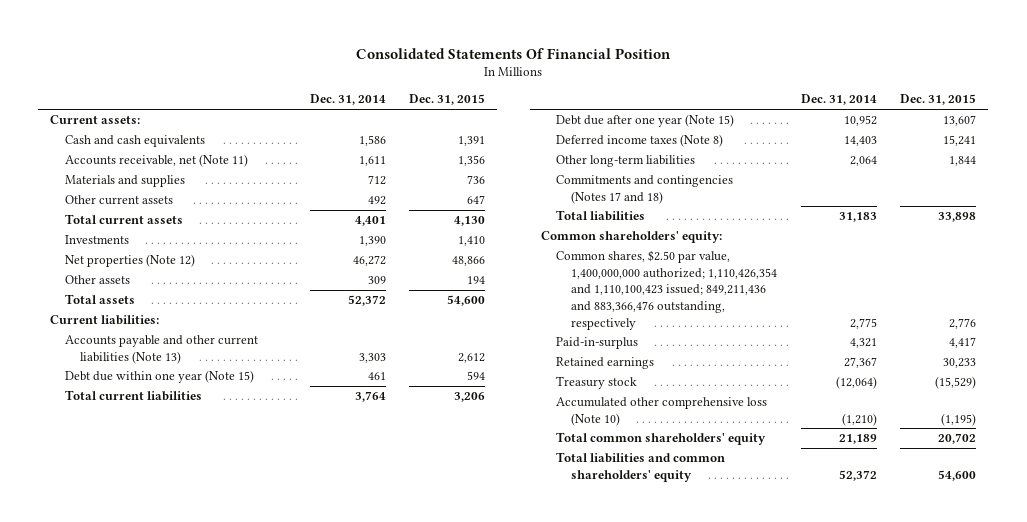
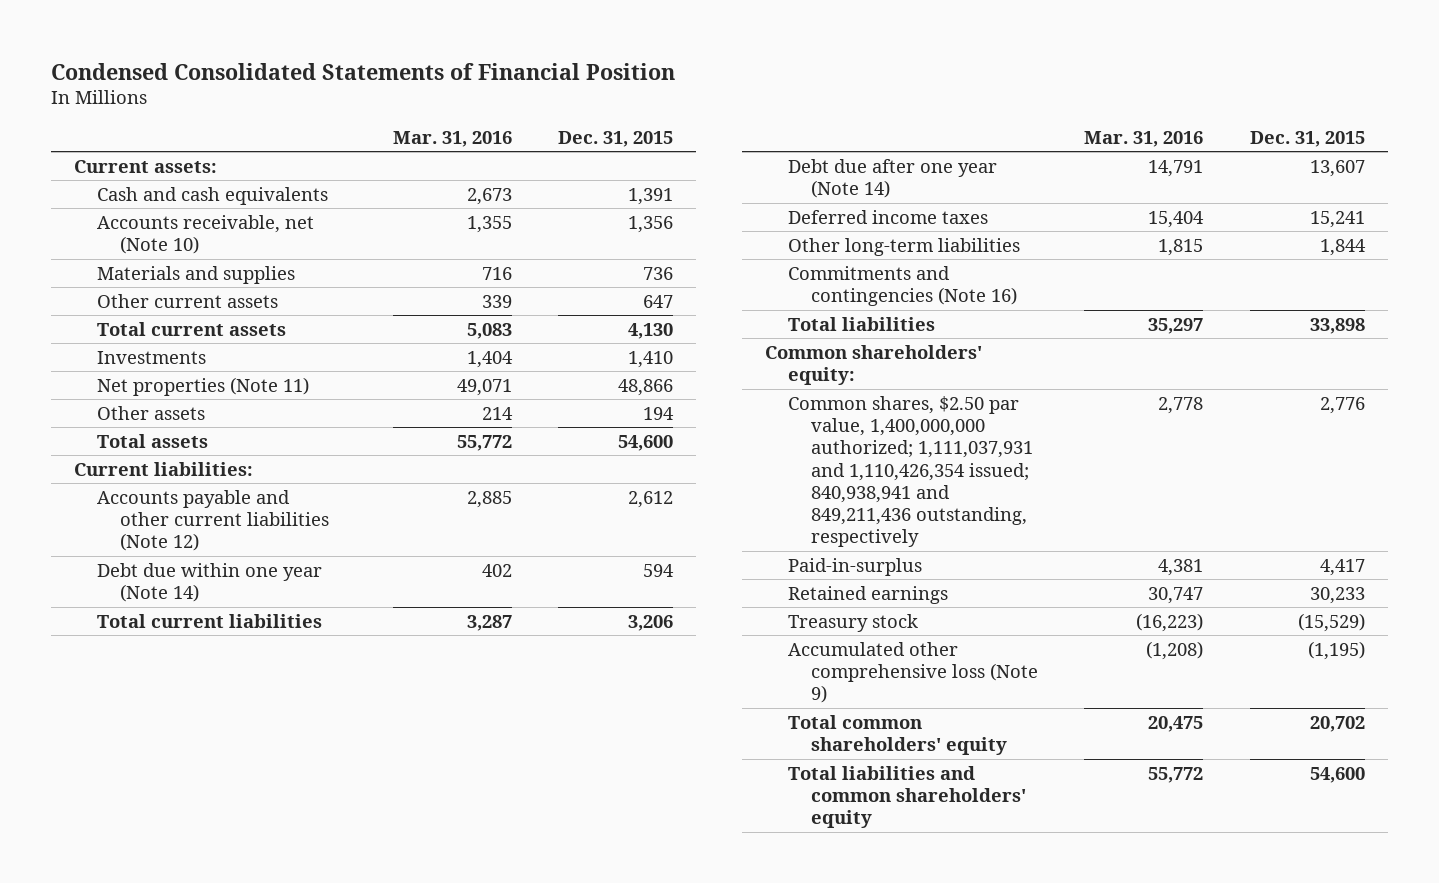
- Consolidated Statements Of Financial Position
+ Condensed Consolidated Statements of Financial Position
- | Dec. 31, 2014 | Dec. 31, 2015
+ | Mar. 31, 2016 | Dec. 31, 2015
- Accounts receivable, net (Note 11) | 1,611 | 1,356
+ Accounts receivable, net (Note 10) | 1,355 | 1,356
- Net properties (Note 12) | 46,272 | 48,866
+ Net properties (Note 11) | 49,071 | 48,866
- Accounts payable and other current liabilities (Note 13) | 3,303 | 2,612
- Debt due within one year (Note 15) | 461 | 594
+ Accounts payable and other current liabilities (Note 12) | 2,885 | 2,612
+ Debt due within one year (Note 14) | 402 | 594
- Debt due after one year (Note 15) | 10,952 | 13,607
- Deferred income taxes (Note 8) | 14,403 | 15,241
+ Debt due after one year (Note 14) | 14,791 | 13,607
+ Deferred income taxes | 15,404 | 15,241
- Commitments and contingencies (Notes 17 and 18)
+ Commitments and contingencies (Note 16)
- Common shares, $2.50 par value, 1,400,000,000 authorized; 1,110,426,354 and 1,110,100,423 issued; 849,211,436 and 883,366,476 outstanding, respectively | 2,775 | 2,776
+ Common shares, $2.50 par value, 1,400,000,000 authorized; 1,111,037,931 and 1,110,426,354 issued; 840,938,941 and 849,211,436 outstanding, respectively | 2,778 | 2,776
- Accumulated other comprehensive loss (Note 10) | (1,210) | (1,195)
+ Accumulated other comprehensive loss (Note 9) | (1,208) | (1,195)

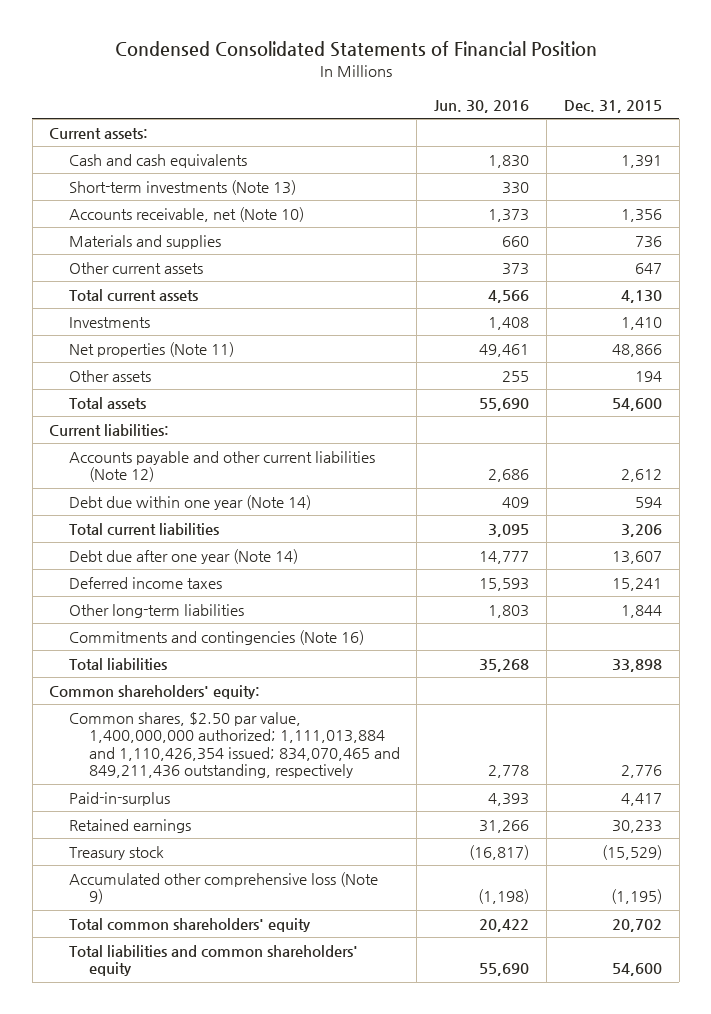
- | Mar. 31, 2016 | Dec. 31, 2015
+ | Jun. 30, 2016 | Dec. 31, 2015
+ Short-term investments (Note 13) | 330 |
- Common shares, $2.50 par value, 1,400,000,000 authorized; 1,111,037,931 and 1,110,426,354 issued; 840,938,941 and 849,211,436 outstanding, respectively | 2,778 | 2,776
+ Common shares, $2.50 par value, 1,400,000,000 authorized; 1,111,013,884 and 1,110,426,354 issued; 834,070,465 and 849,211,436 outstanding, respectively | 2,778 | 2,776

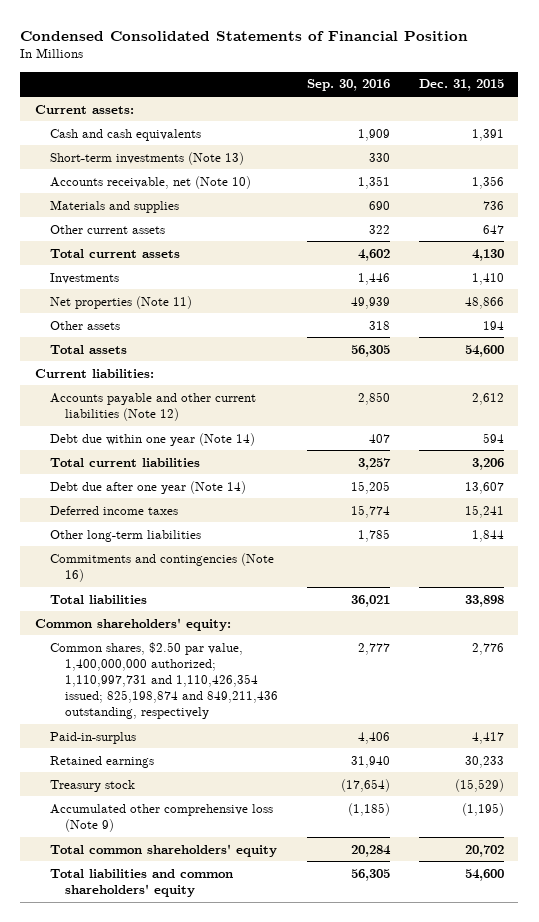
- | Jun. 30, 2016 | Dec. 31, 2015
+ | Sep. 30, 2016 | Dec. 31, 2015
- Common shares, $2.50 par value, 1,400,000,000 authorized; 1,111,013,884 and 1,110,426,354 issued; 834,070,465 and 849,211,436 outstanding, respectively | 2,778 | 2,776
+ Common shares, $2.50 par value, 1,400,000,000 authorized; 1,110,997,731 and 1,110,426,354 issued; 825,198,874 and 849,211,436 outstanding, respectively | 2,777 | 2,776

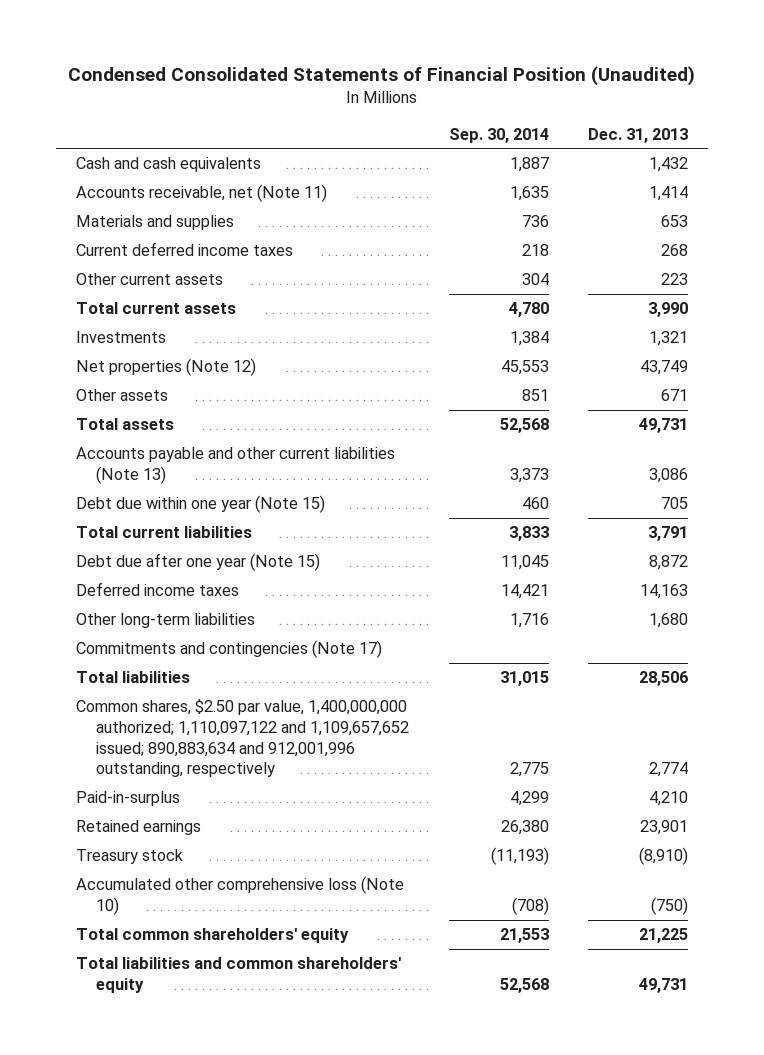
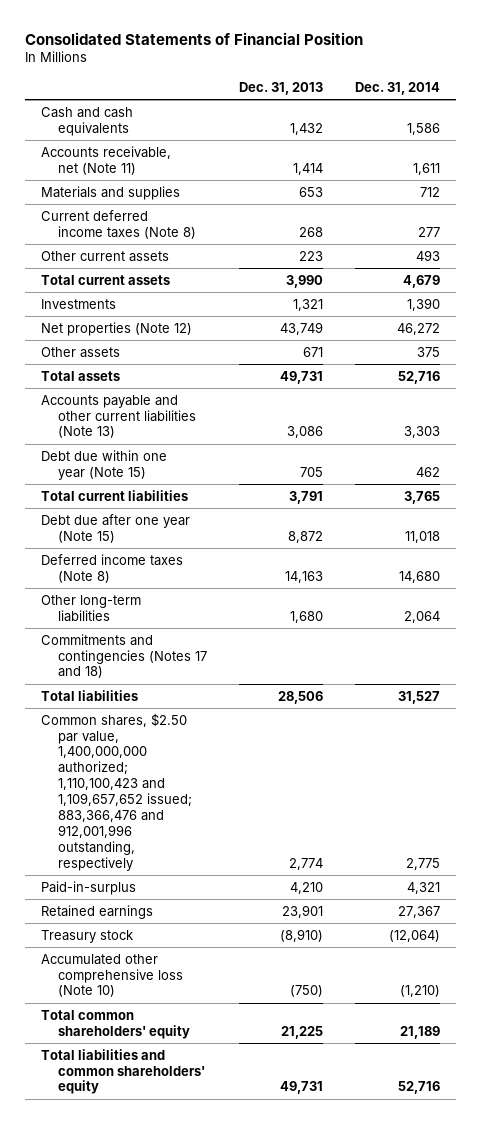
- Condensed Consolidated Statements of Financial Position (Unaudited)
+ Consolidated Statements of Financial Position
- | Sep. 30, 2014 | Dec. 31, 2013
+ | Dec. 31, 2013 | Dec. 31, 2014
- Current deferred income taxes | 218 | 268
+ Current deferred income taxes (Note 8) | 268 | 277
- Deferred income taxes | 14,421 | 14,163
+ Deferred income taxes (Note 8) | 14,163 | 14,680
- Commitments and contingencies (Note 17)
+ Commitments and contingencies (Notes 17 and 18)
- Common shares, $2.50 par value, 1,400,000,000 authorized; 1,110,097,122 and 1,109,657,652 issued; 890,883,634 and 912,001,996 outstanding, respectively | 2,775 | 2,774
+ Common shares, $2.50 par value, 1,400,000,000 authorized; 1,110,100,423 and 1,109,657,652 issued; 883,366,476 and 912,001,996 outstanding, respectively | 2,774 | 2,775

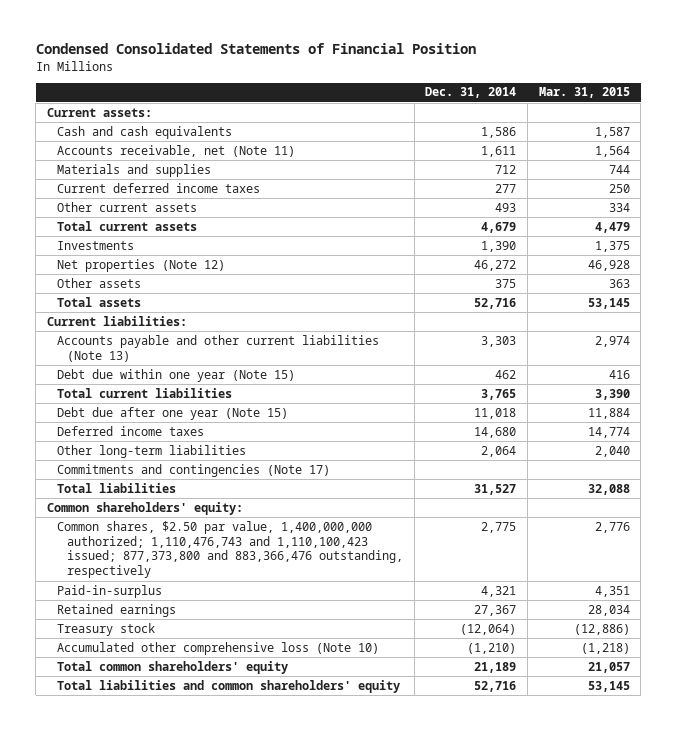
- Consolidated Statements of Financial Position
+ Condensed Consolidated Statements of Financial Position
- | Dec. 31, 2013 | Dec. 31, 2014
+ | Dec. 31, 2014 | Mar. 31, 2015
+ Current assets:
- Current deferred income taxes (Note 8) | 268 | 277
+ Current deferred income taxes | 277 | 250
+ Current liabilities:
- Deferred income taxes (Note 8) | 14,163 | 14,680
+ Deferred income taxes | 14,680 | 14,774
- Commitments and contingencies (Notes 17 and 18)
+ Commitments and contingencies (Note 17)
- Common shares, $2.50 par value, 1,400,000,000 authorized; 1,110,100,423 and 1,109,657,652 issued; 883,366,476 and 912,001,996 outstanding, respectively | 2,774 | 2,775
+ Common shareholders' equity:
+ Common shares, $2.50 par value, 1,400,000,000 authorized; 1,110,476,743 and 1,110,100,423 issued; 877,373,800 and 883,366,476 outstanding, respectively | 2,775 | 2,776

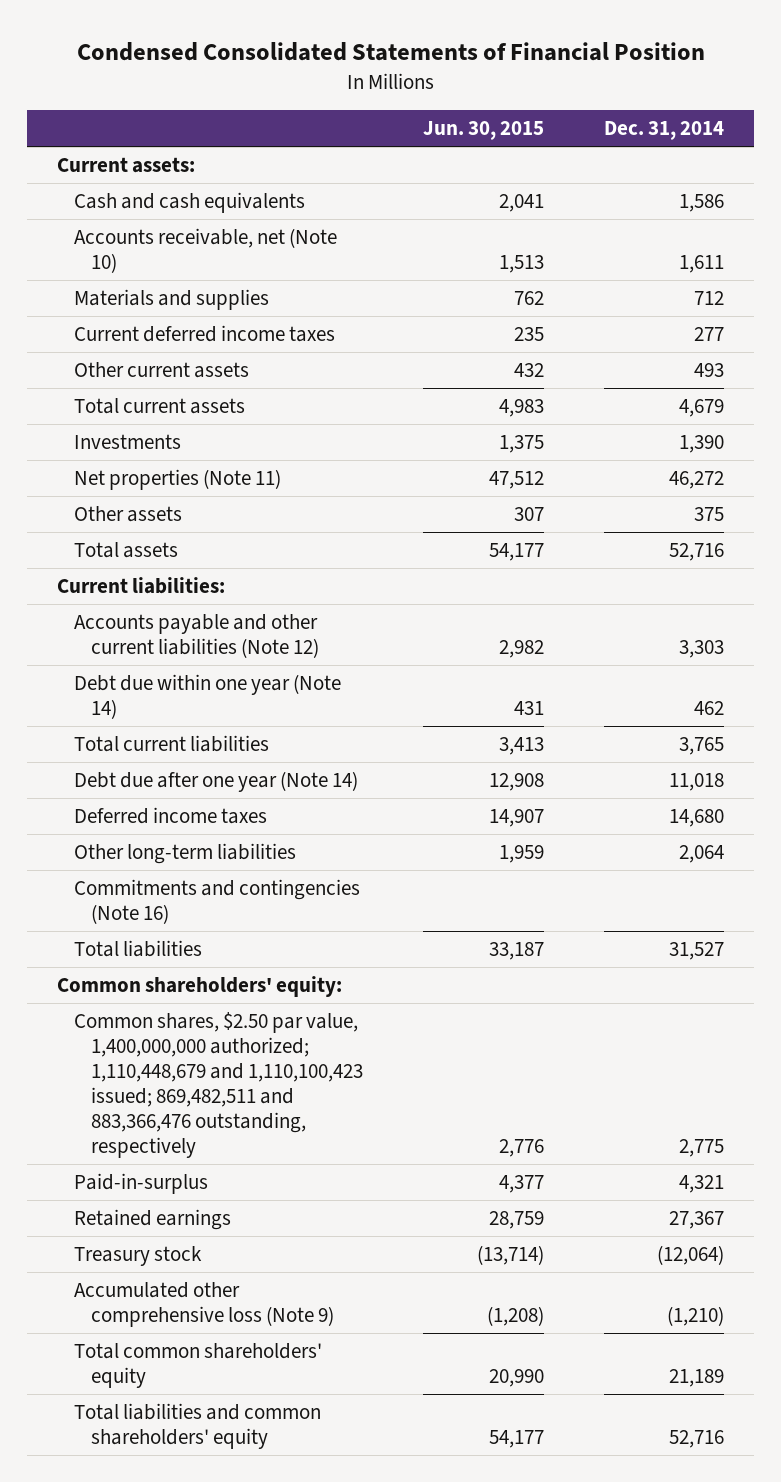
- | Dec. 31, 2014 | Mar. 31, 2015
+ | Jun. 30, 2015 | Dec. 31, 2014
- Accounts receivable, net (Note 11) | 1,611 | 1,564
+ Accounts receivable, net (Note 10) | 1,513 | 1,611
- Net properties (Note 12) | 46,272 | 46,928
+ Net properties (Note 11) | 47,512 | 46,272
- Accounts payable and other current liabilities (Note 13) | 3,303 | 2,974
- Debt due within one year (Note 15) | 462 | 416
+ Accounts payable and other current liabilities (Note 12) | 2,982 | 3,303
+ Debt due within one year (Note 14) | 431 | 462
- Debt due after one year (Note 15) | 11,018 | 11,884
+ Debt due after one year (Note 14) | 12,908 | 11,018
- Commitments and contingencies (Note 17)
+ Commitments and contingencies (Note 16)
- Common shares, $2.50 par value, 1,400,000,000 authorized; 1,110,476,743 and 1,110,100,423 issued; 877,373,800 and 883,366,476 outstanding, respectively | 2,775 | 2,776
+ Common shares, $2.50 par value, 1,400,000,000 authorized; 1,110,448,679 and 1,110,100,423 issued; 869,482,511 and 883,366,476 outstanding, respectively | 2,776 | 2,775
- Accumulated other comprehensive loss (Note 10) | (1,210) | (1,218)
+ Accumulated other comprehensive loss (Note 9) | (1,208) | (1,210)

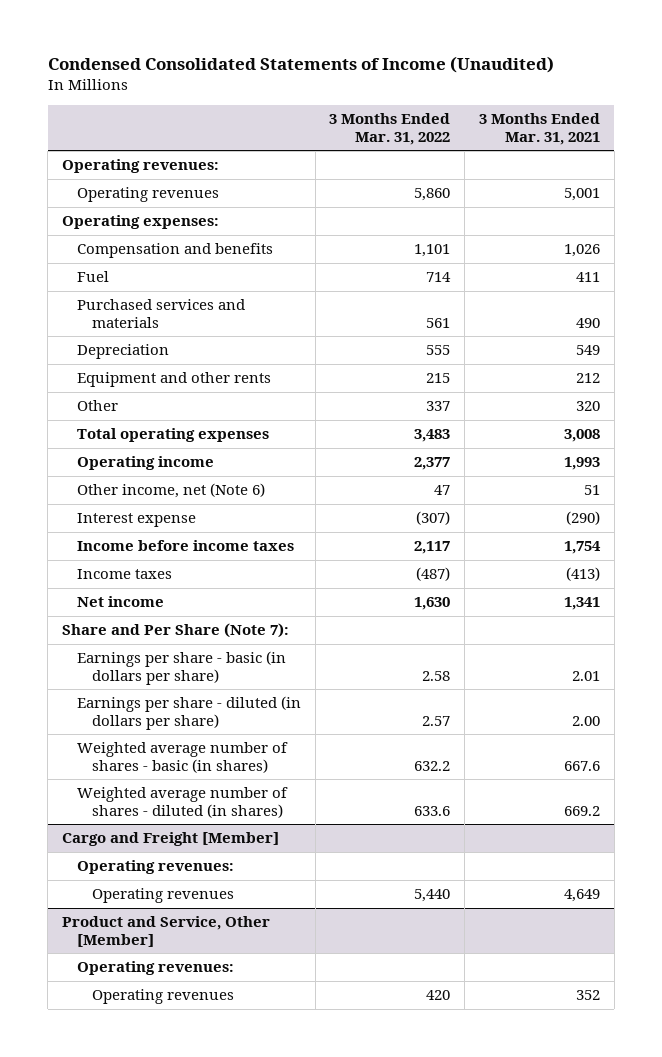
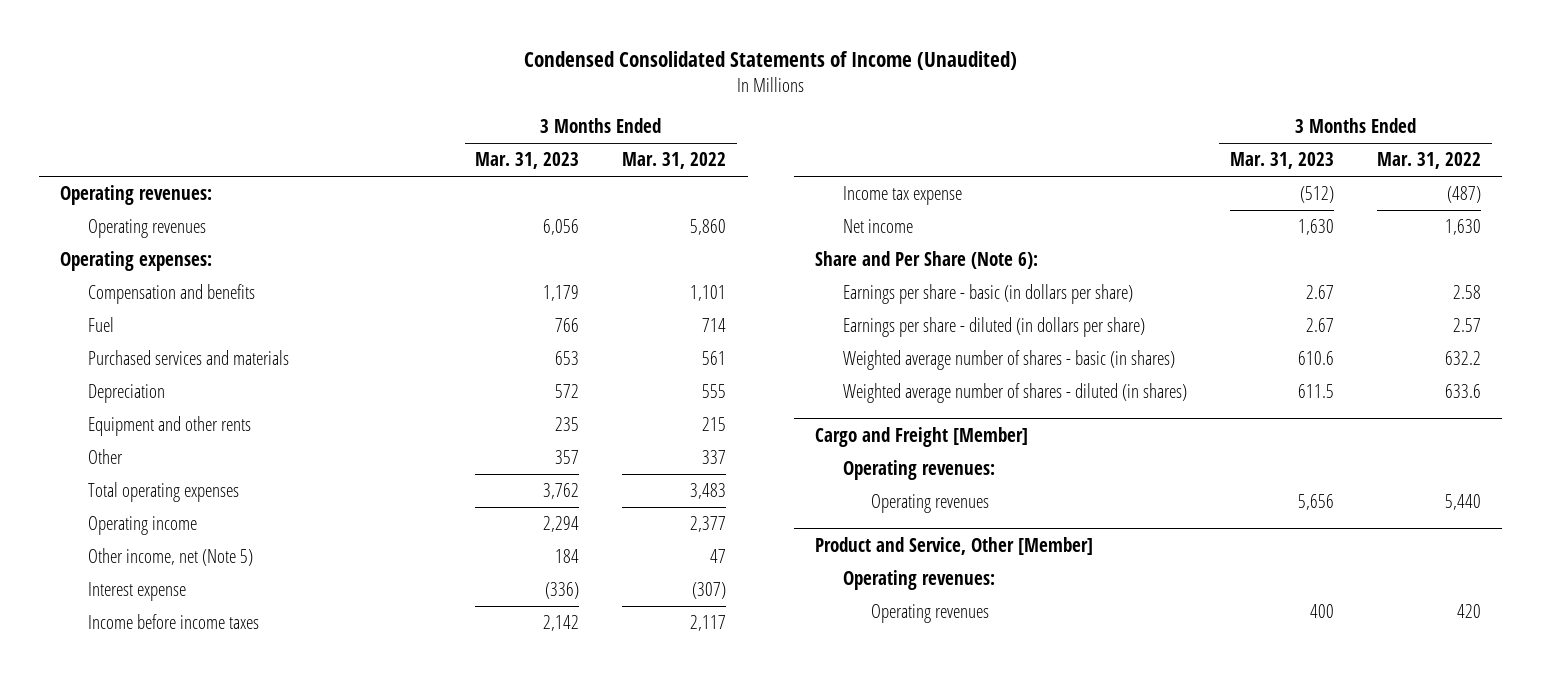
- | 3 Months Ended Mar. 31, 2022 | 3 Months Ended Mar. 31, 2021
+ | 3 Months Ended Mar. 31, 2023 | 3 Months Ended Mar. 31, 2022
- Other income, net (Note 6) | 47 | 51
+ Other income, net (Note 5) | 184 | 47
- Income taxes | (487) | (413)
+ Income tax expense | (512) | (487)
- Share and Per Share (Note 7):
+ Share and Per Share (Note 6):

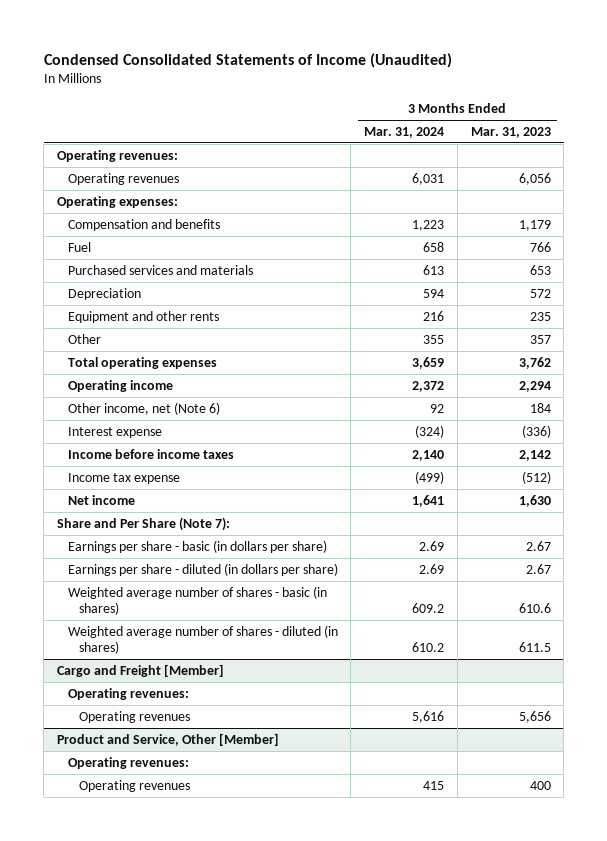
- | 3 Months Ended Mar. 31, 2023 | 3 Months Ended Mar. 31, 2022
+ | 3 Months Ended Mar. 31, 2024 | 3 Months Ended Mar. 31, 2023
- Other income, net (Note 5) | 184 | 47
+ Other income, net (Note 6) | 92 | 184
- Share and Per Share (Note 6):
+ Share and Per Share (Note 7):

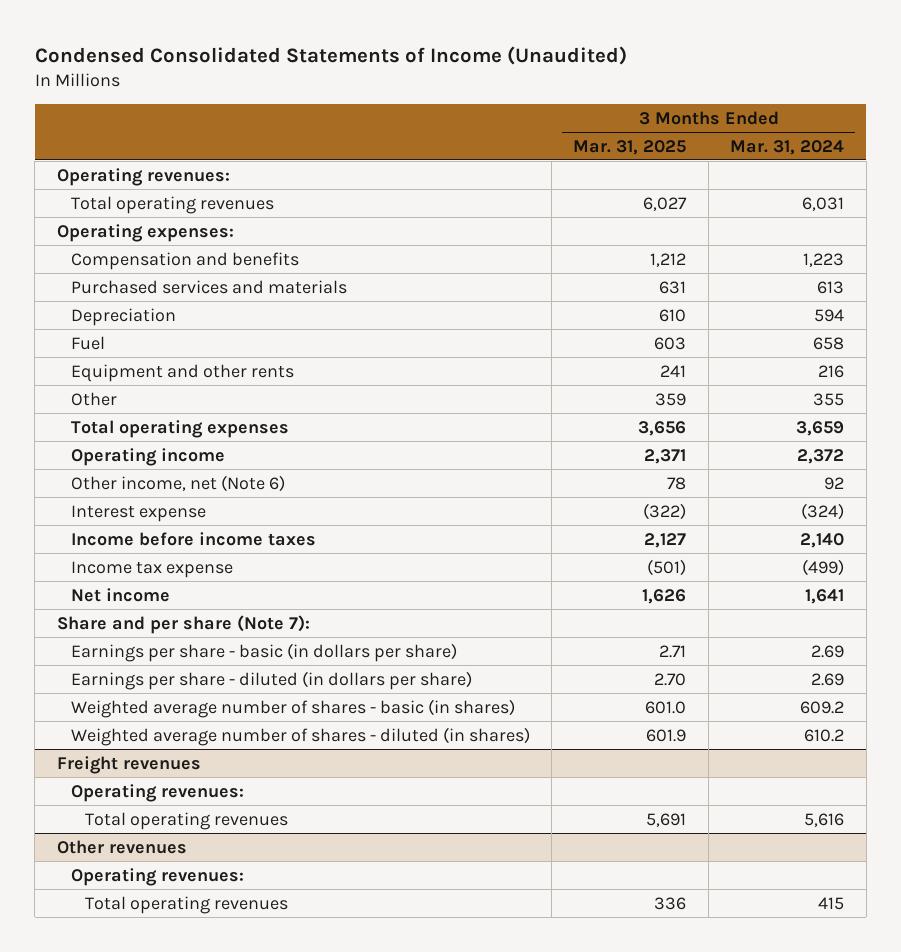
- | 3 Months Ended Mar. 31, 2024 | 3 Months Ended Mar. 31, 2023
+ | 3 Months Ended Mar. 31, 2025 | 3 Months Ended Mar. 31, 2024
- Operating revenues | 6,031 | 6,056
+ Total operating revenues | 6,027 | 6,031
moved down: Fuel | 603 | 658
- Share and Per Share (Note 7):
+ Share and per share (Note 7):
- Cargo and Freight [Member]
+ Freight revenues
- Operating revenues | 5,616 | 5,656
- Product and Service, Other [Member]
+ Total operating revenues | 5,691 | 5,616
+ Other revenues
- Operating revenues | 415 | 400
+ Total operating revenues | 336 | 415

